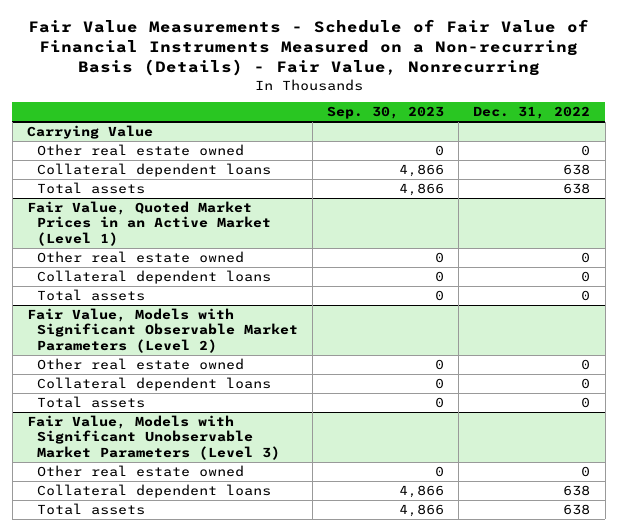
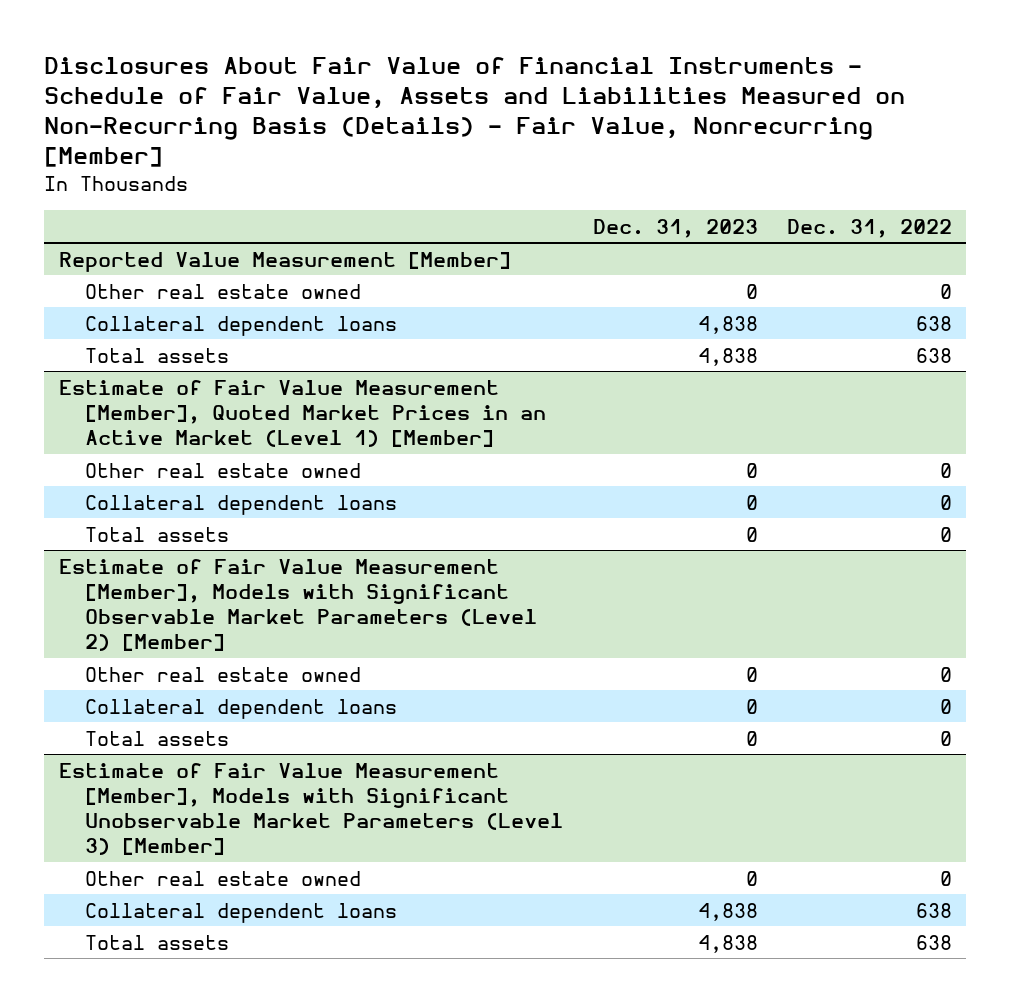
- Fair Value Measurements - Schedule of Fair Value of Financial Instruments Measured on a Non-recurring Basis (Details) - Fair Value, Nonrecurring
+ Disclosures About Fair Value of Financial Instruments - Schedule of Fair Value, Assets and Liabilities Measured on Non-Recurring Basis (Details) - Fair Value, Nonrecurring [Member]
- | Sep. 30, 2023 | Dec. 31, 2022
+ | Dec. 31, 2023 | Dec. 31, 2022
- Carrying Value
+ Reported Value Measurement [Member]
- Fair Value, Quoted Market Prices in an Active Market (Level 1)
+ Estimate of Fair Value Measurement [Member], Quoted Market Prices in an Active Market (Level 1) [Member]
- Fair Value, Models with Significant Observable Market Parameters (Level 2)
+ Estimate of Fair Value Measurement [Member], Models with Significant Observable Market Parameters (Level 2) [Member]
- Fair Value, Models with Significant Unobservable Market Parameters (Level 3)
+ Estimate of Fair Value Measurement [Member], Models with Significant Unobservable Market Parameters (Level 3) [Member]

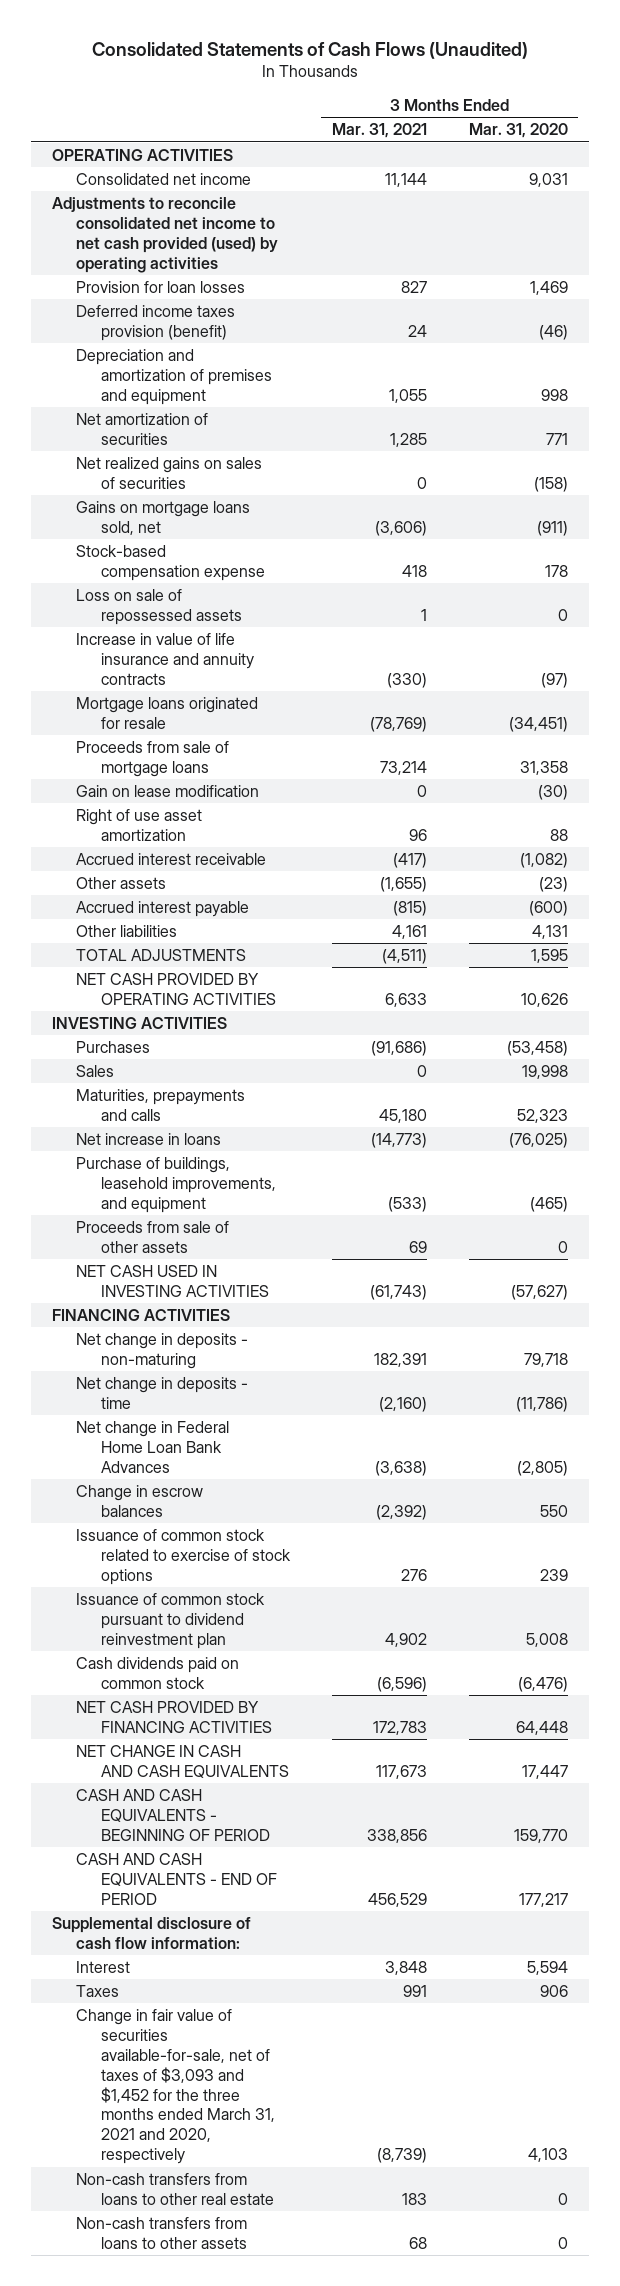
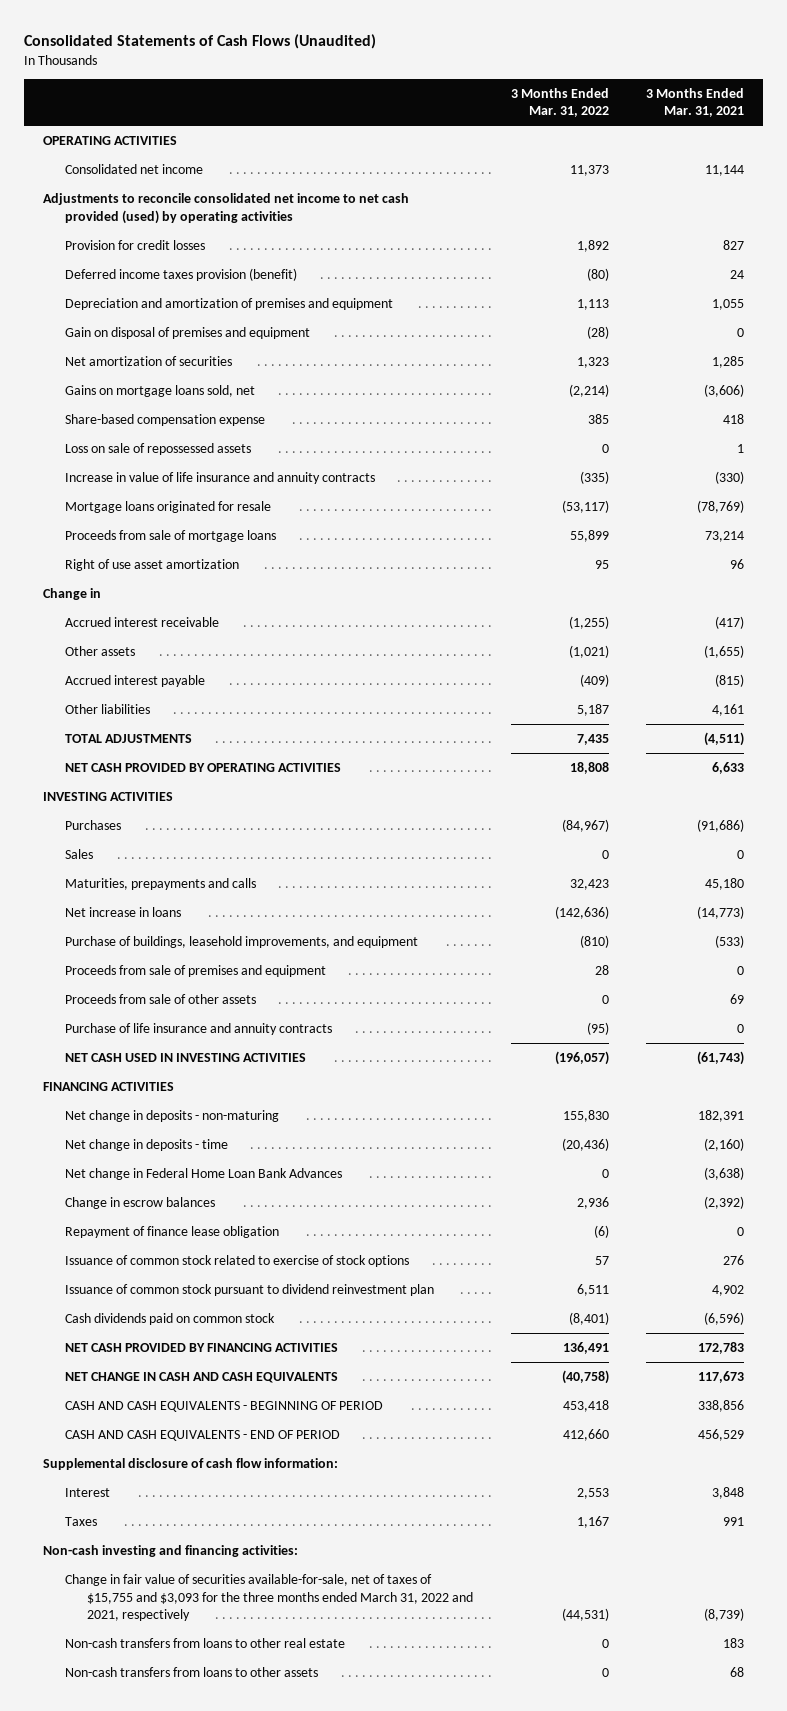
- | 3 Months Ended Mar. 31, 2021 | 3 Months Ended Mar. 31, 2020
+ | 3 Months Ended Mar. 31, 2022 | 3 Months Ended Mar. 31, 2021
- Provision for loan losses | 827 | 1,469
+ Provision for credit losses | 1,892 | 827
+ Gain on disposal of premises and equipment | (28) | 0
- Net realized gains on sales of securities | 0 | (158)
- Stock-based compensation expense | 418 | 178
+ Share-based compensation expense | 385 | 418
- Gain on lease modification | 0 | (30)
+ Change in
+ Proceeds from sale of premises and equipment | 28 | 0
+ Purchase of life insurance and annuity contracts | (95) | 0
+ Repayment of finance lease obligation | (6) | 0
- Change in fair value of securities available-for-sale, net of taxes of $3,093 and $1,452 for the three months ended March 31, 2021 and 2020, respectively | (8,739) | 4,103
+ Non-cash investing and financing activities:
+ Change in fair value of securities available-for-sale, net of taxes of $15,755 and $3,093 for the three months ended March 31, 2022 and 2021, respectively | (44,531) | (8,739)

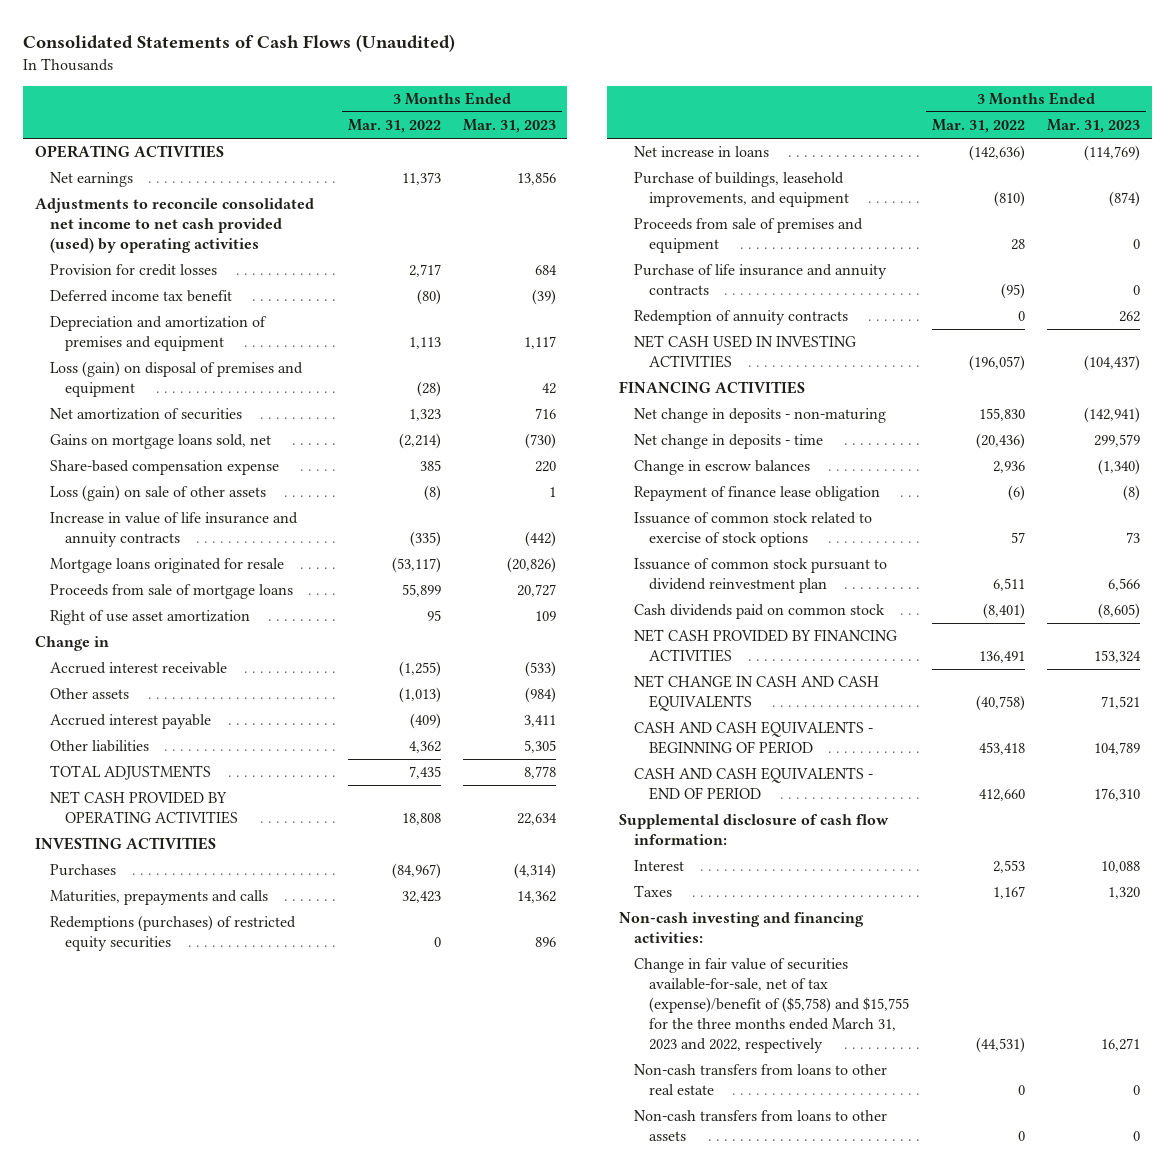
- | 3 Months Ended Mar. 31, 2022 | 3 Months Ended Mar. 31, 2021
+ | 3 Months Ended Mar. 31, 2022 | 3 Months Ended Mar. 31, 2023
- Consolidated net income | 11,373 | 11,144
+ Net earnings | 11,373 | 13,856
- Provision for credit losses | 1,892 | 827
- Deferred income taxes provision (benefit) | (80) | 24
+ Provision for credit losses | 2,717 | 684
+ Deferred income tax benefit | (80) | (39)
- Gain on disposal of premises and equipment | (28) | 0
+ Loss (gain) on disposal of premises and equipment | (28) | 42
- Loss on sale of repossessed assets | 0 | 1
+ Loss (gain) on sale of other assets | (8) | 1
- Other assets | (1,021) | (1,655)
+ Other assets | (1,013) | (984)
- Other liabilities | 5,187 | 4,161
+ Other liabilities | 4,362 | 5,305
- Sales | 0 | 0
+ Redemptions (purchases) of restricted equity securities | 0 | 896
- Proceeds from sale of other assets | 0 | 69
+ Redemption of annuity contracts | 0 | 262
- Net change in Federal Home Loan Bank Advances | 0 | (3,638)
- Change in fair value of securities available-for-sale, net of taxes of $15,755 and $3,093 for the three months ended March 31, 2022 and 2021, respectively | (44,531) | (8,739)
+ Change in fair value of securities available-for-sale, net of tax (expense)/benefit of ($5,758) and $15,755 for the three months ended March 31, 2023 and 2022, respectively | (44,531) | 16,271

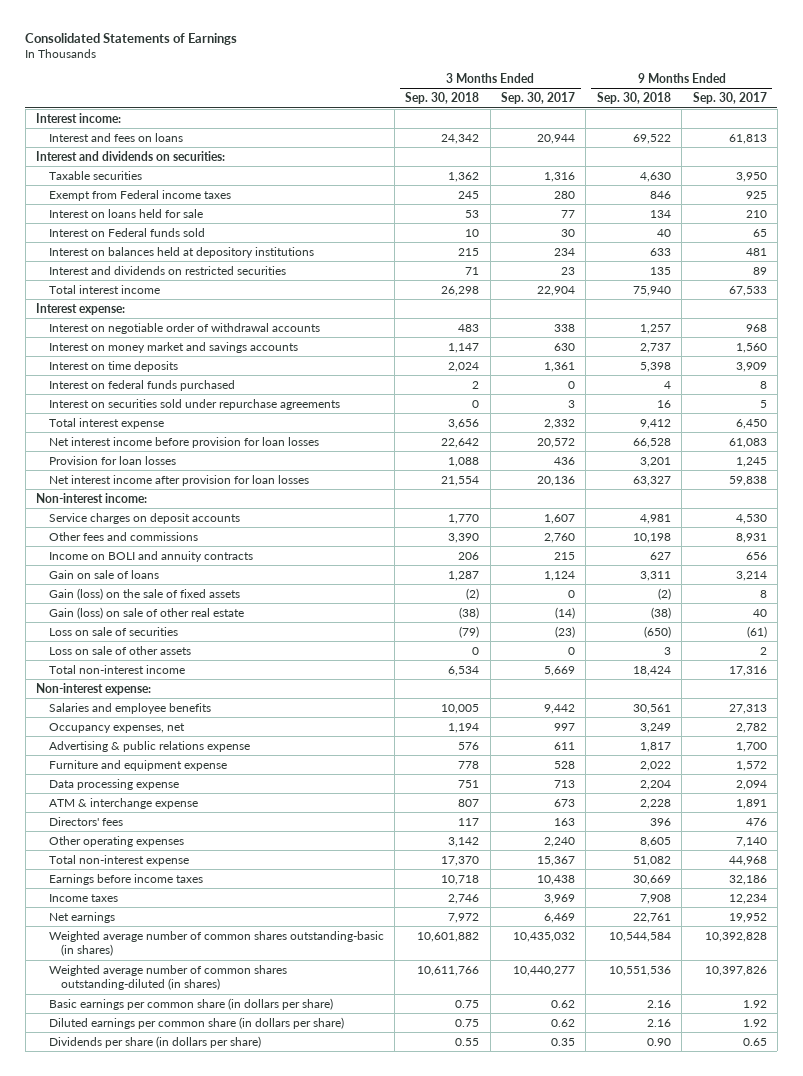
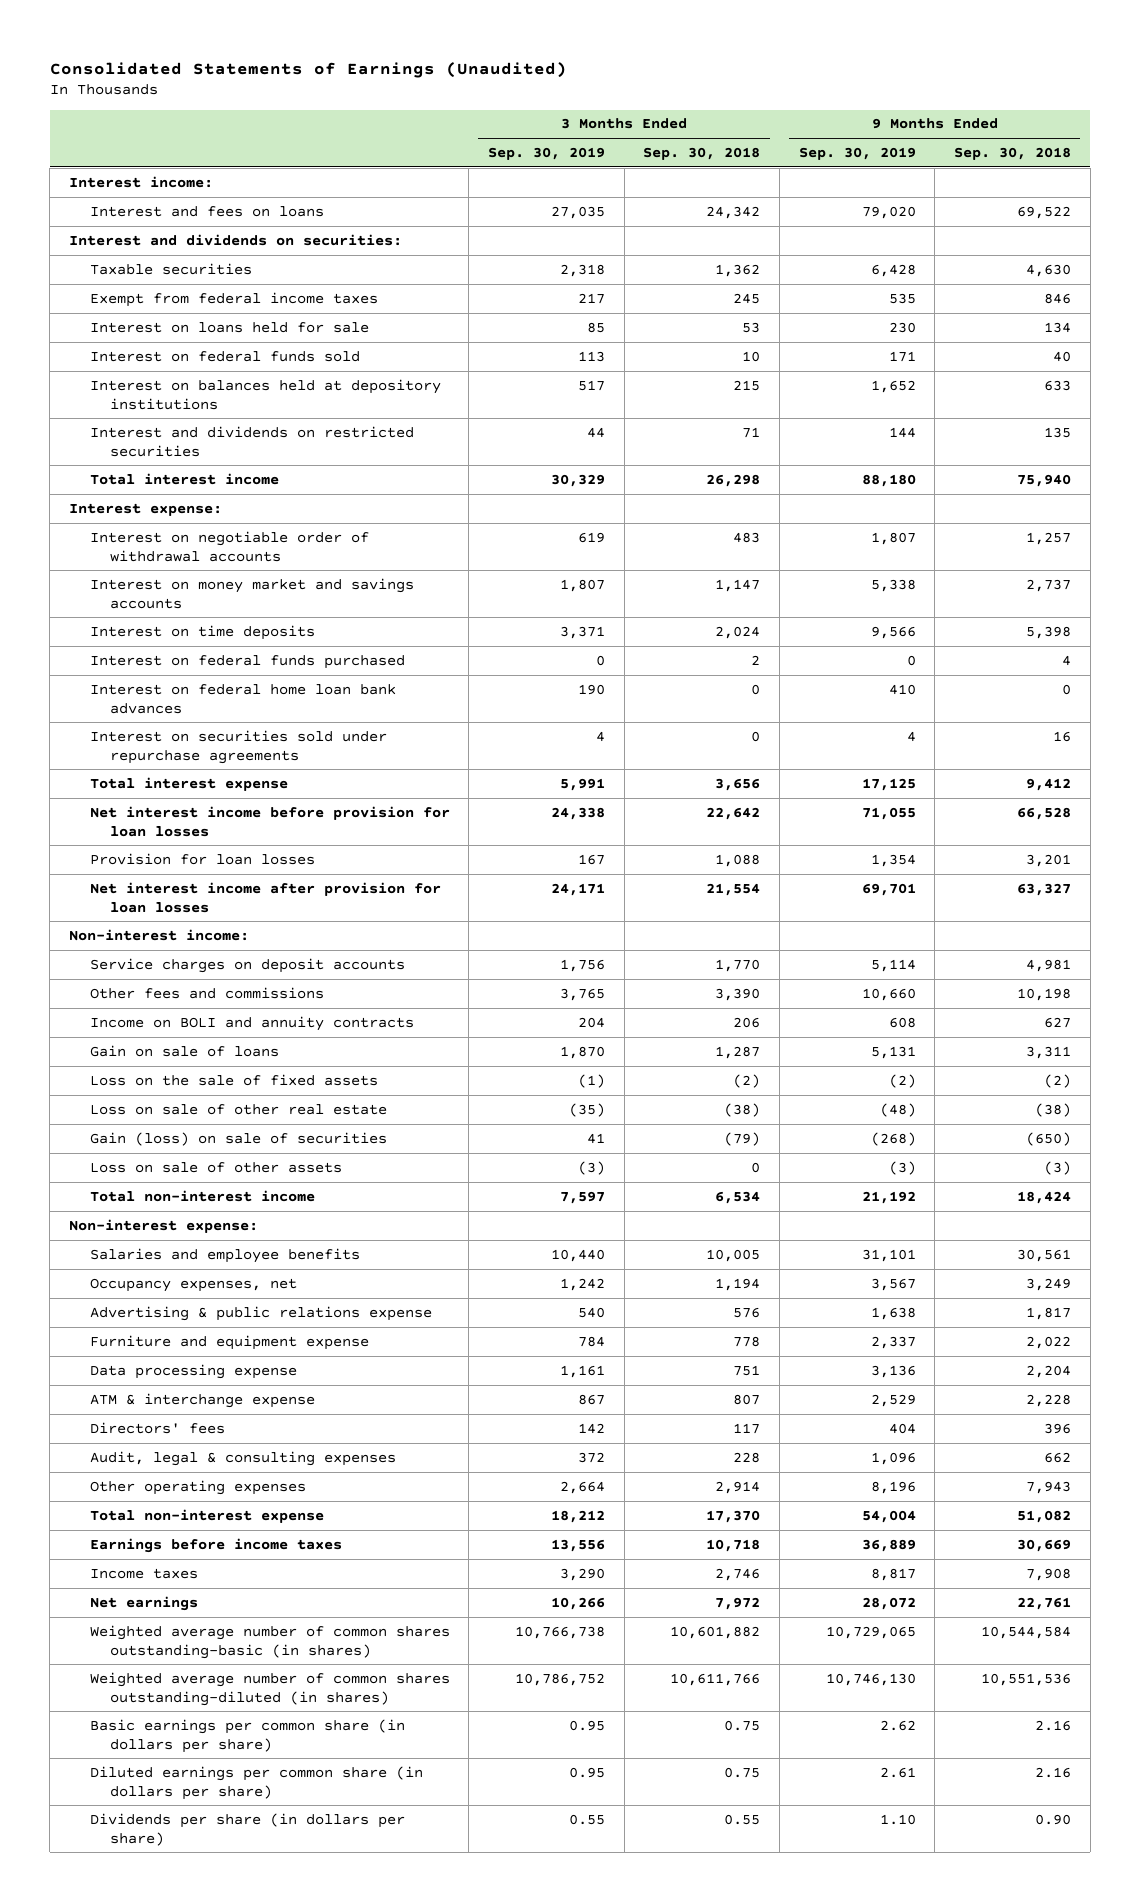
- Consolidated Statements of Earnings
+ Consolidated Statements of Earnings (Unaudited)
- | 3 Months Ended Sep. 30, 2018 | 3 Months Ended Sep. 30, 2017 | 9 Months Ended Sep. 30, 2018 | 9 Months Ended Sep. 30, 2017
+ | 3 Months Ended Sep. 30, 2019 | 3 Months Ended Sep. 30, 2018 | 9 Months Ended Sep. 30, 2019 | 9 Months Ended Sep. 30, 2018
- Exempt from Federal income taxes | 245 | 280 | 846 | 925
+ Exempt from federal income taxes | 217 | 245 | 535 | 846
- Interest on Federal funds sold | 10 | 30 | 40 | 65
+ Interest on federal funds sold | 113 | 10 | 171 | 40
+ Interest on federal home loan bank advances | 190 | 0 | 410 | 0
- Gain (loss) on the sale of fixed assets | (2) | 0 | (2) | 8
- Gain (loss) on sale of other real estate | (38) | (14) | (38) | 40
- Loss on sale of securities | (79) | (23) | (650) | (61)
- Loss on sale of other assets | 0 | 0 | 3 | 2
+ Loss on the sale of fixed assets | (1) | (2) | (2) | (2)
+ Loss on sale of other real estate | (35) | (38) | (48) | (38)
+ Gain (loss) on sale of securities | 41 | (79) | (268) | (650)
+ Loss on sale of other assets | (3) | 0 | (3) | (3)
- Other operating expenses | 3,142 | 2,240 | 8,605 | 7,140
+ Audit, legal & consulting expenses | 372 | 228 | 1,096 | 662
+ Other operating expenses | 2,664 | 2,914 | 8,196 | 7,943

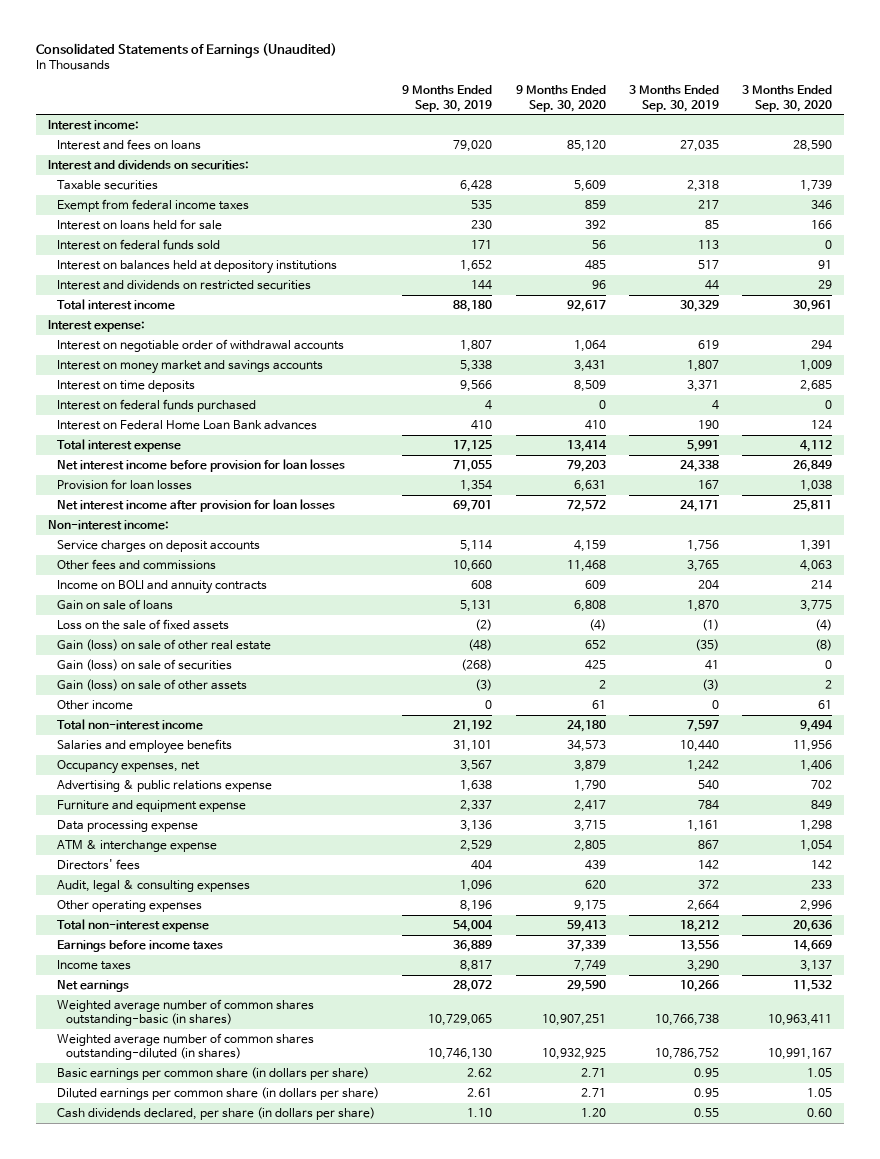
- | 3 Months Ended Sep. 30, 2019 | 3 Months Ended Sep. 30, 2018 | 9 Months Ended Sep. 30, 2019 | 9 Months Ended Sep. 30, 2018
+ | 9 Months Ended Sep. 30, 2019 | 9 Months Ended Sep. 30, 2020 | 3 Months Ended Sep. 30, 2019 | 3 Months Ended Sep. 30, 2020
- Interest on federal funds purchased | 0 | 2 | 0 | 4
- Interest on federal home loan bank advances | 190 | 0 | 410 | 0
- Interest on securities sold under repurchase agreements | 4 | 0 | 4 | 16
+ Interest on federal funds purchased | 4 | 0 | 4 | 0
+ Interest on Federal Home Loan Bank advances | 410 | 410 | 190 | 124
- Loss on sale of other real estate | (35) | (38) | (48) | (38)
+ Gain (loss) on sale of other real estate | (48) | 652 | (35) | (8)
- Loss on sale of other assets | (3) | 0 | (3) | (3)
+ Gain (loss) on sale of other assets | (3) | 2 | (3) | 2
+ Other income | 0 | 61 | 0 | 61
- Non-interest expense:
- Dividends per share (in dollars per share) | 0.55 | 0.55 | 1.10 | 0.90
+ Cash dividends declared, per share (in dollars per share) | 1.10 | 1.20 | 0.55 | 0.60

